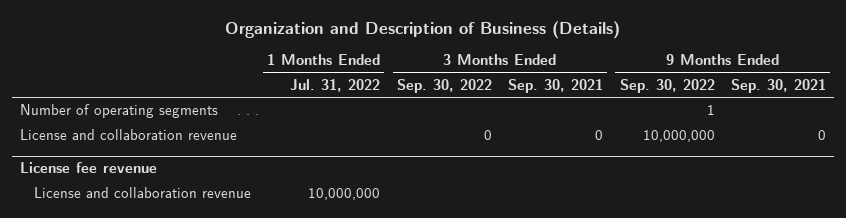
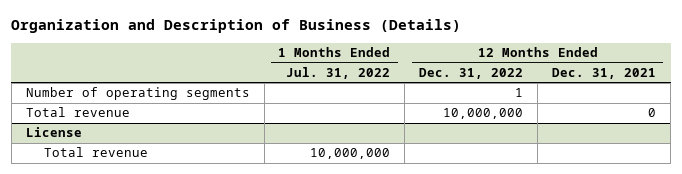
- | 1 Months Ended Jul. 31, 2022 | 3 Months Ended Sep. 30, 2022 | 3 Months Ended Sep. 30, 2021 | 9 Months Ended Sep. 30, 2022 | 9 Months Ended Sep. 30, 2021
+ | 1 Months Ended Jul. 31, 2022 | 12 Months Ended Dec. 31, 2022 | 12 Months Ended Dec. 31, 2021
- License and collaboration revenue | | 0 | 0 | 10,000,000 | 0
- License fee revenue
- License and collaboration revenue | 10,000,000 | | | |
+ Total revenue | | 10,000,000 | 0
+ License
+ Total revenue | 10,000,000 | |

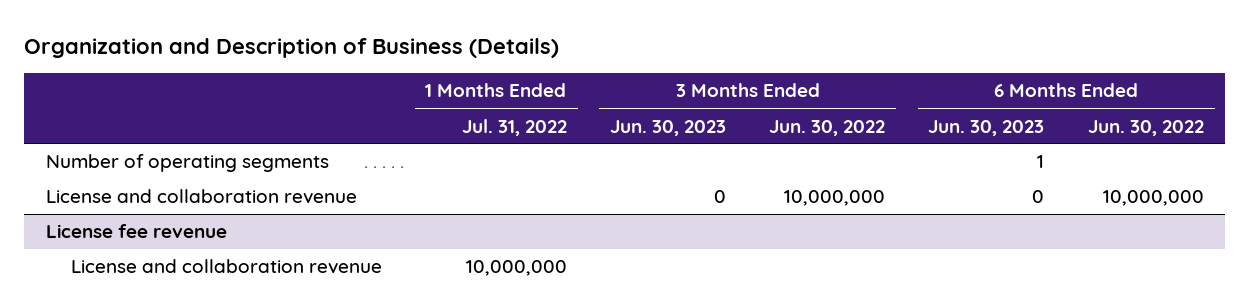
- | 1 Months Ended Jul. 31, 2022 | 12 Months Ended Dec. 31, 2022 | 12 Months Ended Dec. 31, 2021
+ | 1 Months Ended Jul. 31, 2022 | 3 Months Ended Jun. 30, 2023 | 3 Months Ended Jun. 30, 2022 | 6 Months Ended Jun. 30, 2023 | 6 Months Ended Jun. 30, 2022
- Total revenue | | 10,000,000 | 0
- License
- Total revenue | 10,000,000 | |
+ License and collaboration revenue | | 0 | 10,000,000 | 0 | 10,000,000
+ License fee revenue
+ License and collaboration revenue | 10,000,000 | | | |

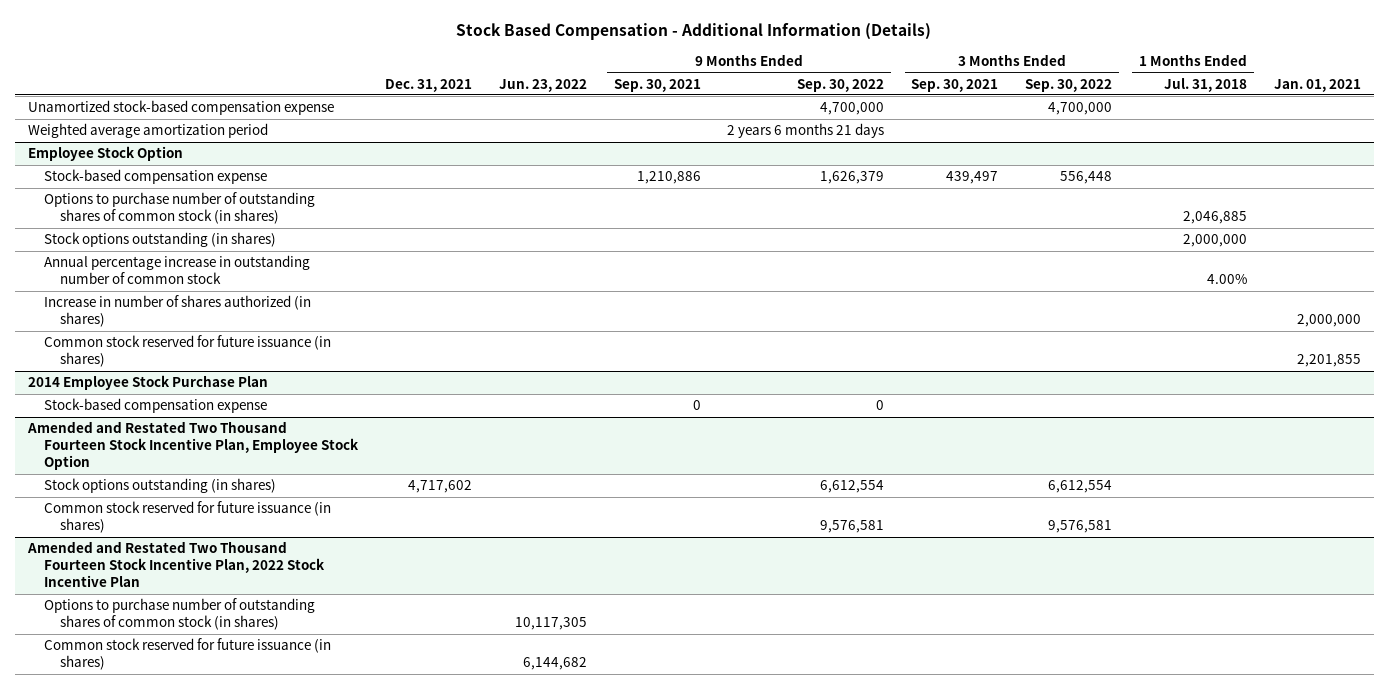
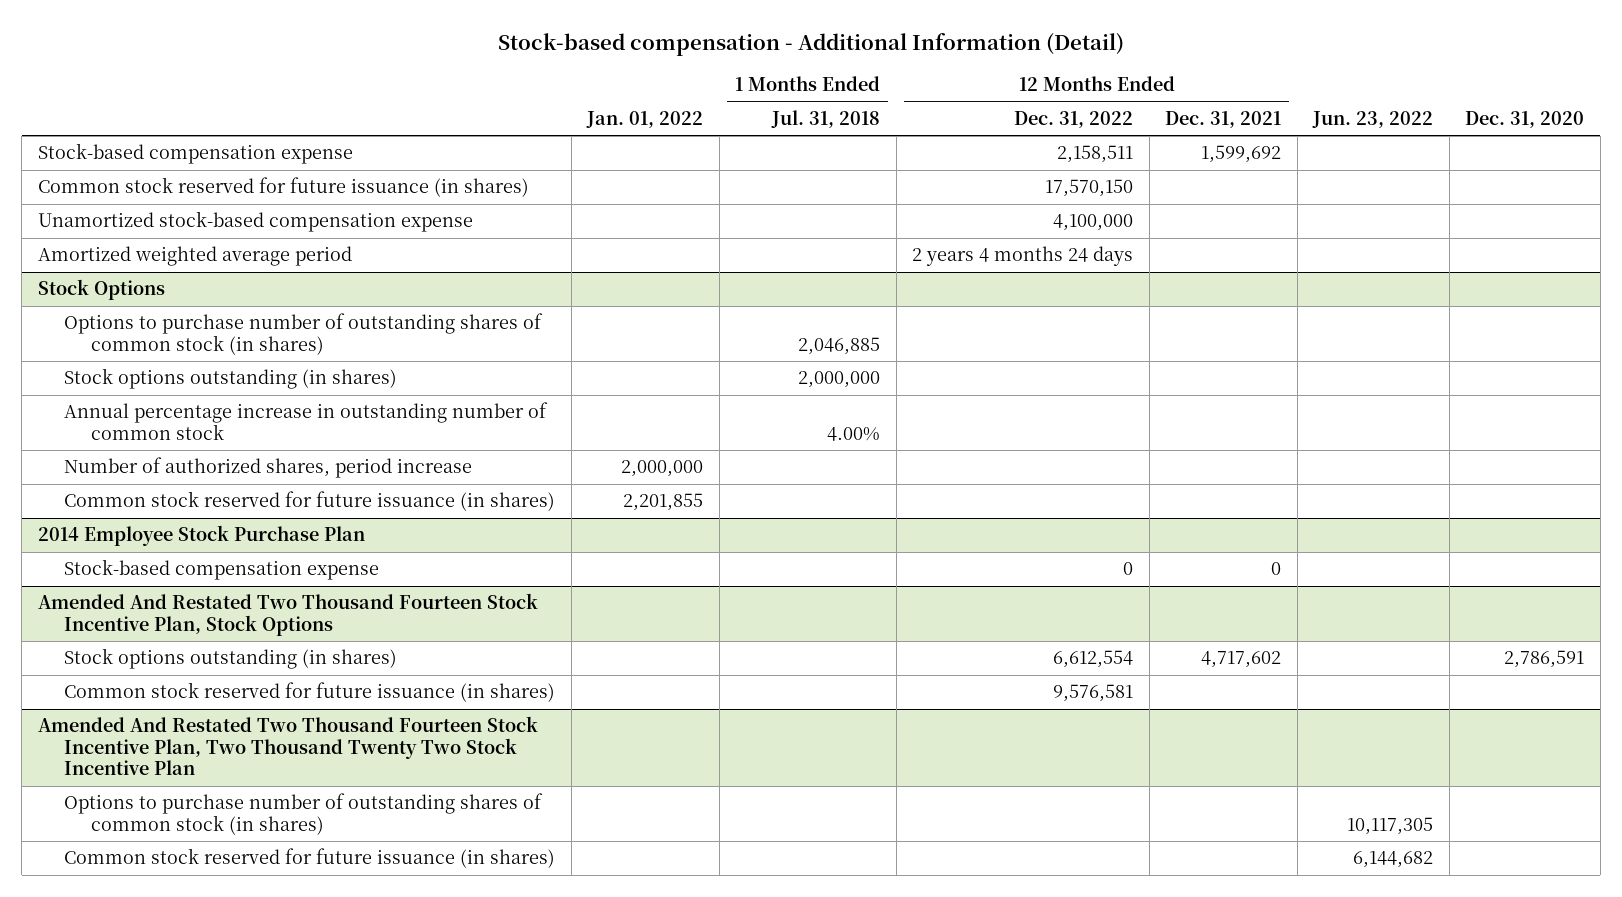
- Stock Based Compensation - Additional Information (Details)
+ Stock-based compensation - Additional Information (Detail)
- | Dec. 31, 2021 | Jun. 23, 2022 | 9 Months Ended Sep. 30, 2021 | 9 Months Ended Sep. 30, 2022 | 3 Months Ended Sep. 30, 2021 | 3 Months Ended Sep. 30, 2022 | 1 Months Ended Jul. 31, 2018 | Jan. 01, 2021
+ | Jan. 01, 2022 | 1 Months Ended Jul. 31, 2018 | 12 Months Ended Dec. 31, 2022 | 12 Months Ended Dec. 31, 2021 | Jun. 23, 2022 | Dec. 31, 2020
+ Stock-based compensation expense | | | 2,158,511 | 1,599,692 | |
+ Common stock reserved for future issuance (in shares) | | | 17,570,150 | | |
- Weighted average amortization period | | | | 2 years 6 months 21 days | | | |
- Employee Stock Option
- Stock-based compensation expense | | | 1,210,886 | 1,626,379 | 439,497 | 556,448 | |
+ Amortized weighted average period | | | 2 years 4 months 24 days | | |
+ Stock Options
- Increase in number of shares authorized (in shares) | | | | | | | | 2,000,000
+ Number of authorized shares, period increase | 2,000,000 | | | | |
- Amended and Restated Two Thousand Fourteen Stock Incentive Plan, Employee Stock Option
+ Amended And Restated Two Thousand Fourteen Stock Incentive Plan, Stock Options
- Amended and Restated Two Thousand Fourteen Stock Incentive Plan, 2022 Stock Incentive Plan
+ Amended And Restated Two Thousand Fourteen Stock Incentive Plan, Two Thousand Twenty Two Stock Incentive Plan

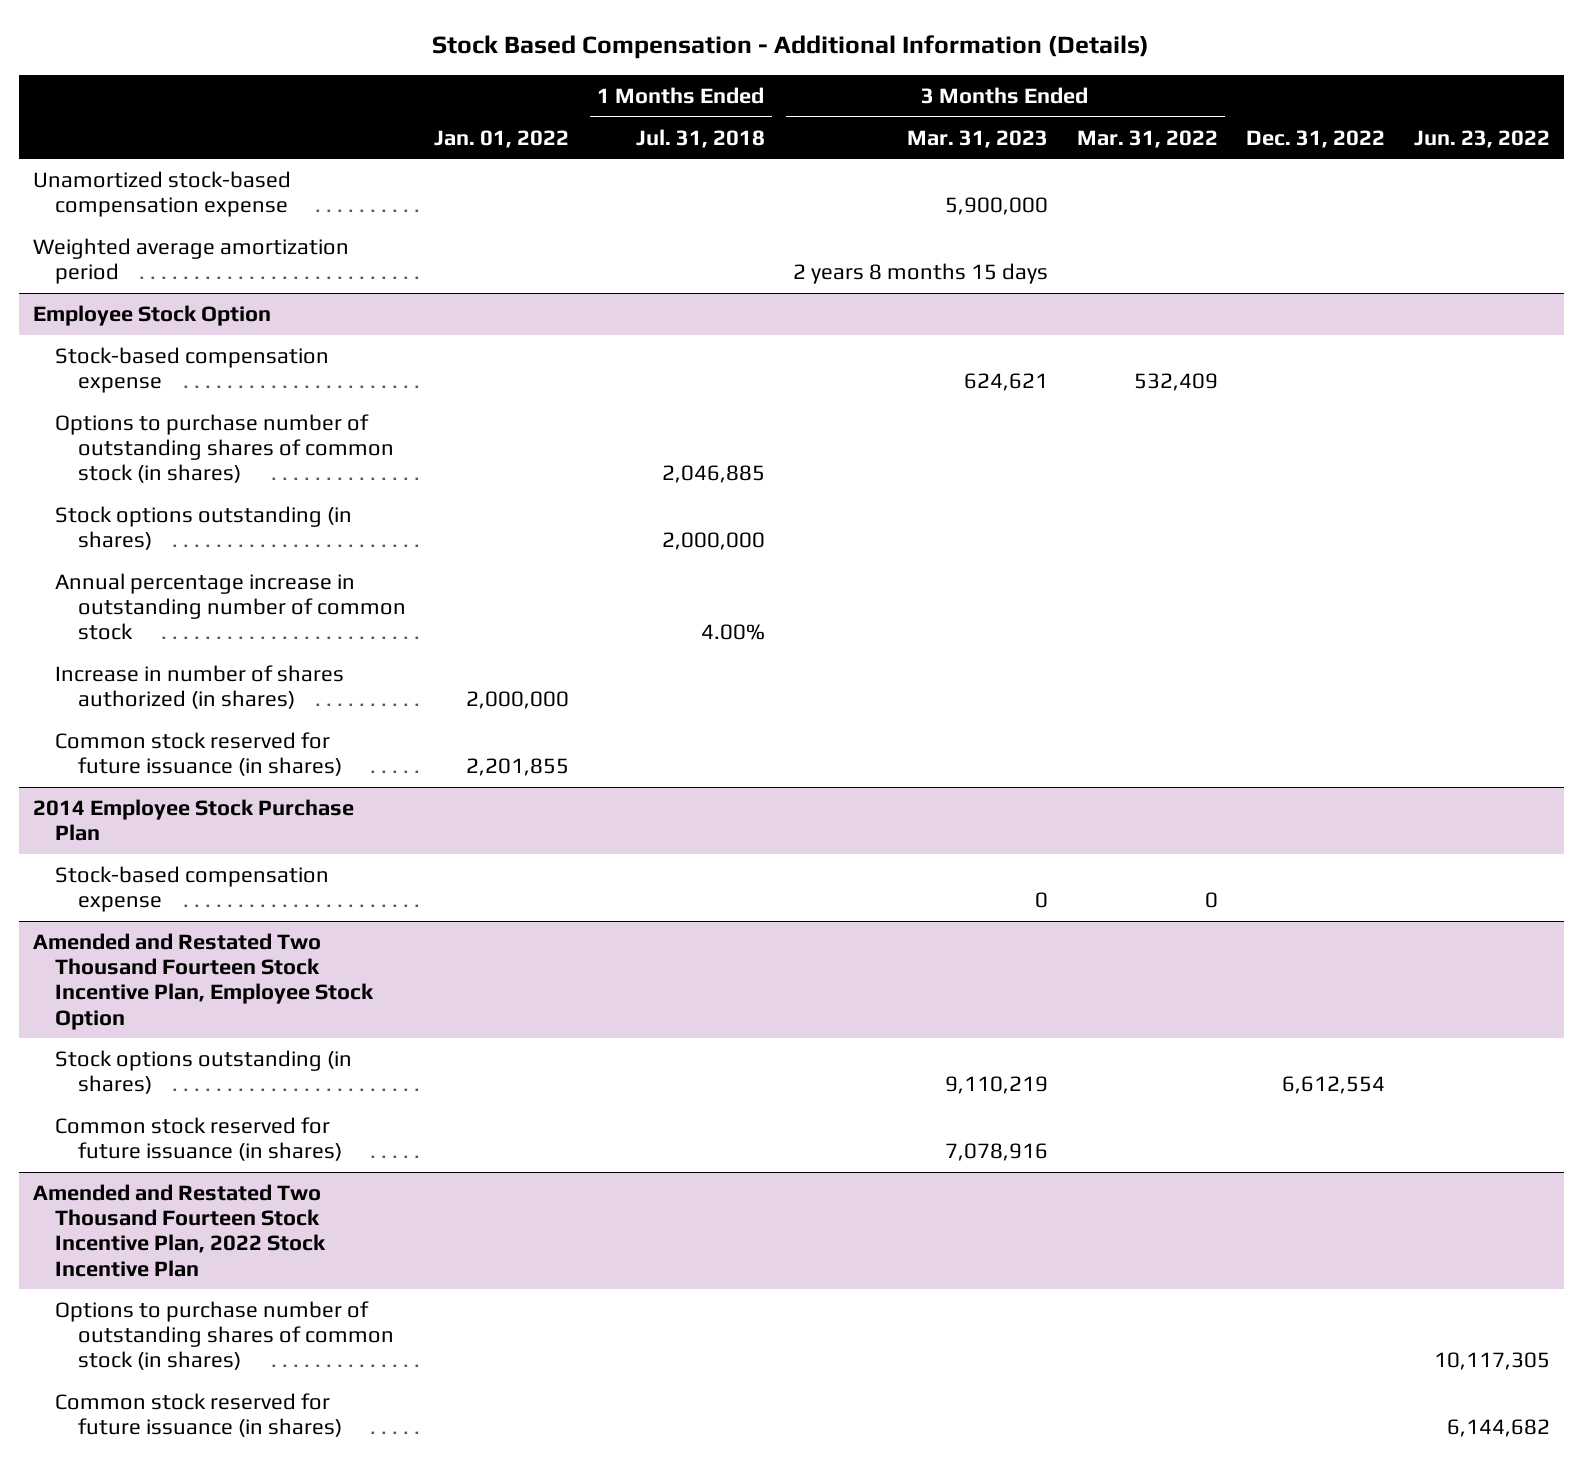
- Stock-based compensation - Additional Information (Detail)
+ Stock Based Compensation - Additional Information (Details)
- | Jan. 01, 2022 | 1 Months Ended Jul. 31, 2018 | 12 Months Ended Dec. 31, 2022 | 12 Months Ended Dec. 31, 2021 | Jun. 23, 2022 | Dec. 31, 2020
+ | Jan. 01, 2022 | 1 Months Ended Jul. 31, 2018 | 3 Months Ended Mar. 31, 2023 | 3 Months Ended Mar. 31, 2022 | Dec. 31, 2022 | Jun. 23, 2022
- Stock-based compensation expense | | | 2,158,511 | 1,599,692 | |
- Common stock reserved for future issuance (in shares) | | | 17,570,150 | | |
- Amortized weighted average period | | | 2 years 4 months 24 days | | |
- Stock Options
+ Weighted average amortization period | | | 2 years 8 months 15 days | | |
+ Employee Stock Option
+ Stock-based compensation expense | | | 624,621 | 532,409 | |
- Number of authorized shares, period increase | 2,000,000 | | | | |
+ Increase in number of shares authorized (in shares) | 2,000,000 | | | | |
- Amended And Restated Two Thousand Fourteen Stock Incentive Plan, Stock Options
+ Amended and Restated Two Thousand Fourteen Stock Incentive Plan, Employee Stock Option
- Amended And Restated Two Thousand Fourteen Stock Incentive Plan, Two Thousand Twenty Two Stock Incentive Plan
+ Amended and Restated Two Thousand Fourteen Stock Incentive Plan, 2022 Stock Incentive Plan

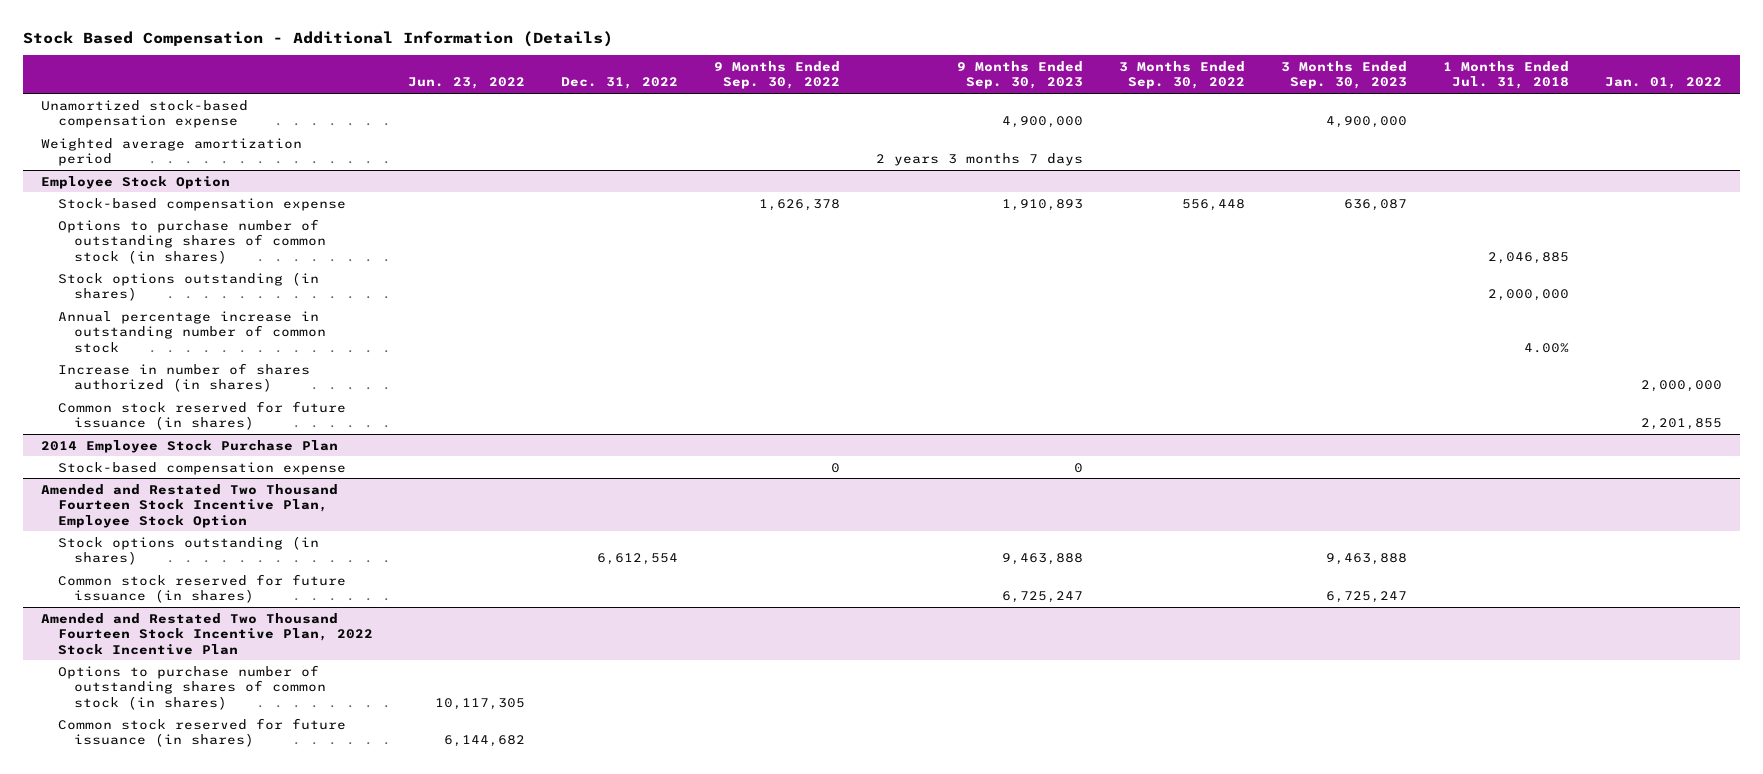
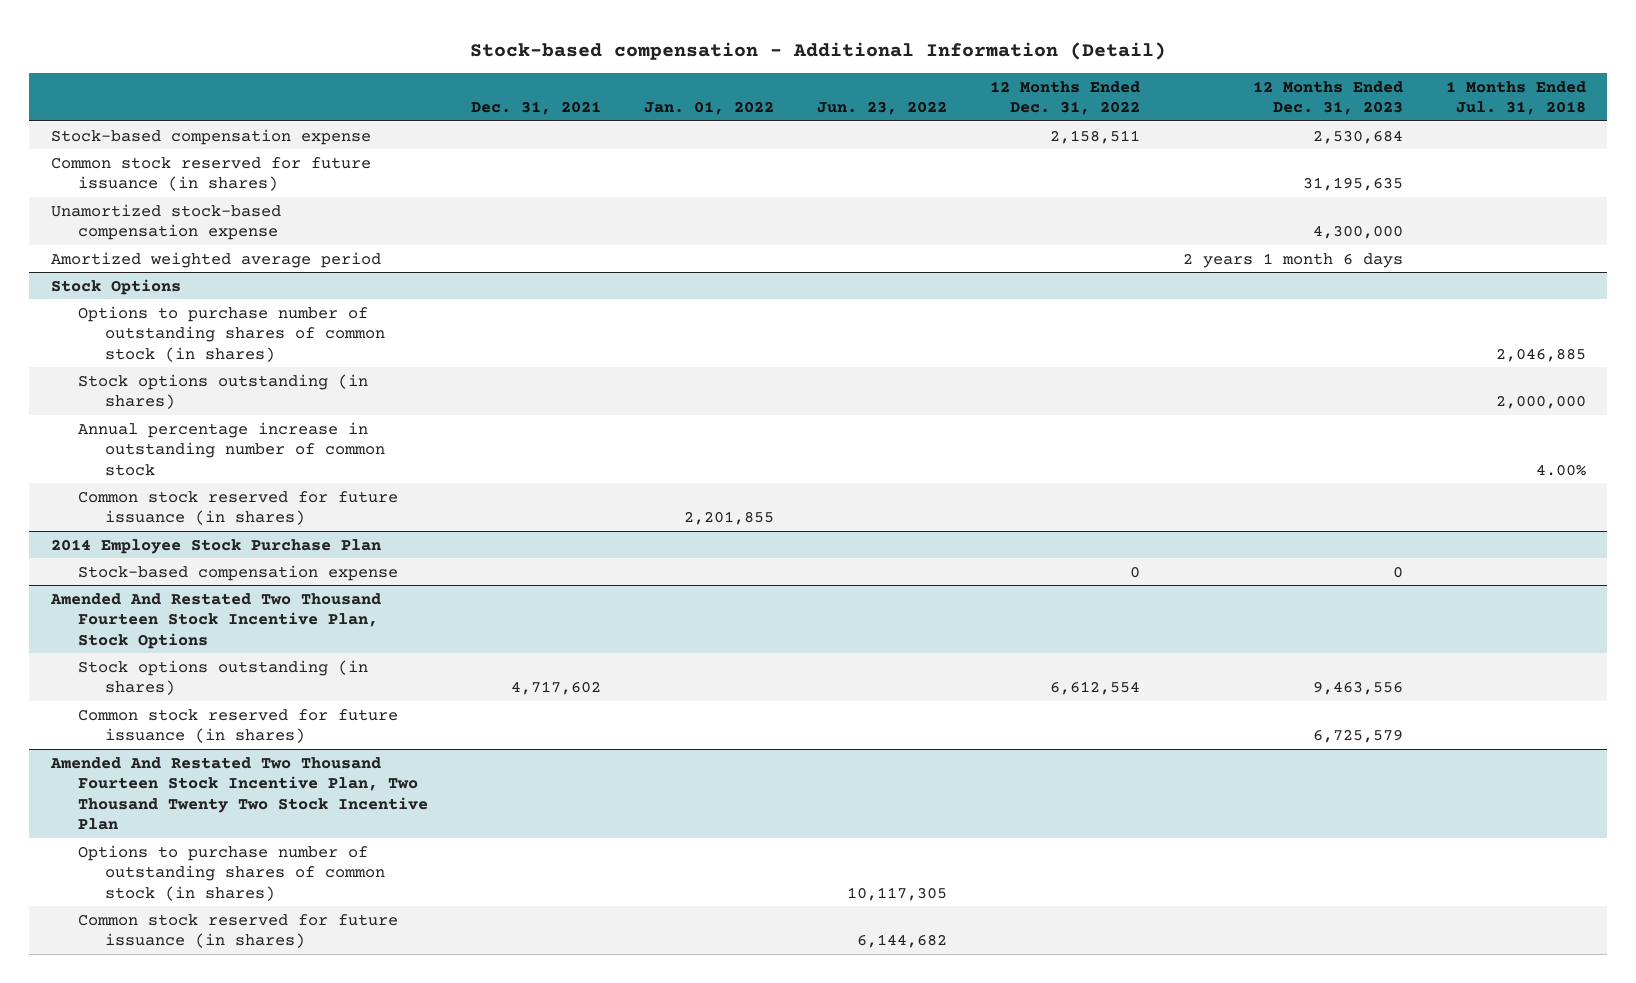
- Stock Based Compensation - Additional Information (Details)
+ Stock-based compensation - Additional Information (Detail)
- | Jun. 23, 2022 | Dec. 31, 2022 | 9 Months Ended Sep. 30, 2022 | 9 Months Ended Sep. 30, 2023 | 3 Months Ended Sep. 30, 2022 | 3 Months Ended Sep. 30, 2023 | 1 Months Ended Jul. 31, 2018 | Jan. 01, 2022
+ | Dec. 31, 2021 | Jan. 01, 2022 | Jun. 23, 2022 | 12 Months Ended Dec. 31, 2022 | 12 Months Ended Dec. 31, 2023 | 1 Months Ended Jul. 31, 2018
+ Stock-based compensation expense | | | | 2,158,511 | 2,530,684 |
+ Common stock reserved for future issuance (in shares) | | | | | 31,195,635 |
- Weighted average amortization period | | | | 2 years 3 months 7 days | | | |
- Employee Stock Option
- Stock-based compensation expense | | | 1,626,378 | 1,910,893 | 556,448 | 636,087 | |
+ Amortized weighted average period | | | | | 2 years 1 month 6 days |
+ Stock Options
- Increase in number of shares authorized (in shares) | | | | | | | | 2,000,000
- Amended and Restated Two Thousand Fourteen Stock Incentive Plan, Employee Stock Option
+ Amended And Restated Two Thousand Fourteen Stock Incentive Plan, Stock Options
- Amended and Restated Two Thousand Fourteen Stock Incentive Plan, 2022 Stock Incentive Plan
+ Amended And Restated Two Thousand Fourteen Stock Incentive Plan, Two Thousand Twenty Two Stock Incentive Plan

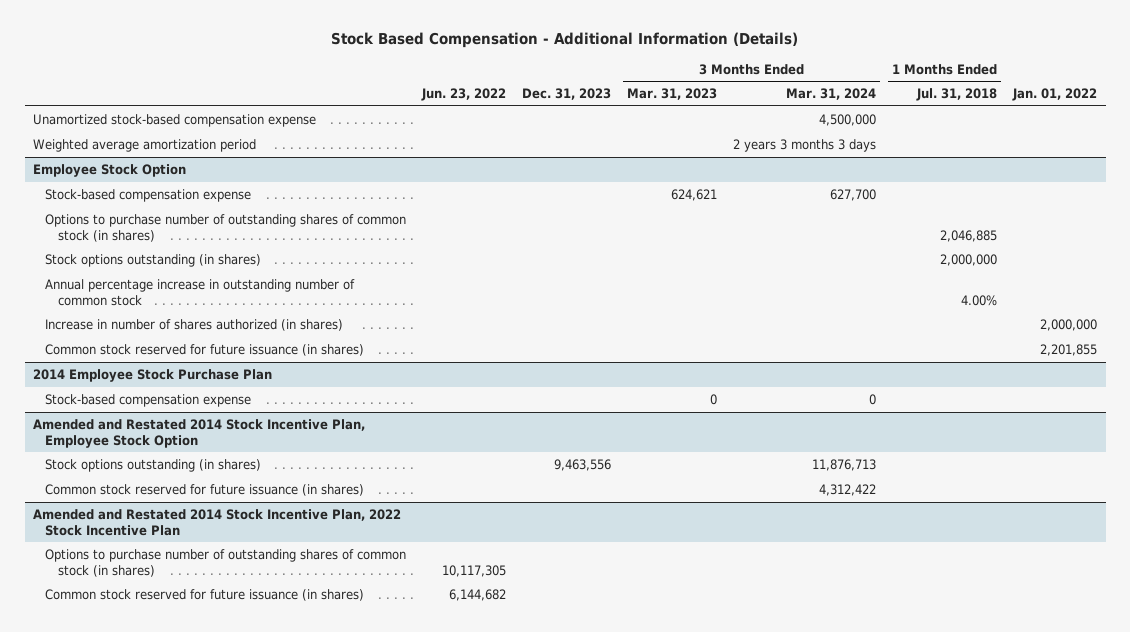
- Stock-based compensation - Additional Information (Detail)
+ Stock Based Compensation - Additional Information (Details)
- | Dec. 31, 2021 | Jan. 01, 2022 | Jun. 23, 2022 | 12 Months Ended Dec. 31, 2022 | 12 Months Ended Dec. 31, 2023 | 1 Months Ended Jul. 31, 2018
+ | Jun. 23, 2022 | Dec. 31, 2023 | 3 Months Ended Mar. 31, 2023 | 3 Months Ended Mar. 31, 2024 | 1 Months Ended Jul. 31, 2018 | Jan. 01, 2022
- Stock-based compensation expense | | | | 2,158,511 | 2,530,684 |
- Common stock reserved for future issuance (in shares) | | | | | 31,195,635 |
- Amortized weighted average period | | | | | 2 years 1 month 6 days |
- Stock Options
+ Weighted average amortization period | | | | 2 years 3 months 3 days | |
+ Employee Stock Option
+ Stock-based compensation expense | | | 624,621 | 627,700 | |
+ Increase in number of shares authorized (in shares) | | | | | | 2,000,000
- Amended And Restated Two Thousand Fourteen Stock Incentive Plan, Stock Options
+ Amended and Restated 2014 Stock Incentive Plan, Employee Stock Option
- Amended And Restated Two Thousand Fourteen Stock Incentive Plan, Two Thousand Twenty Two Stock Incentive Plan
+ Amended and Restated 2014 Stock Incentive Plan, 2022 Stock Incentive Plan

